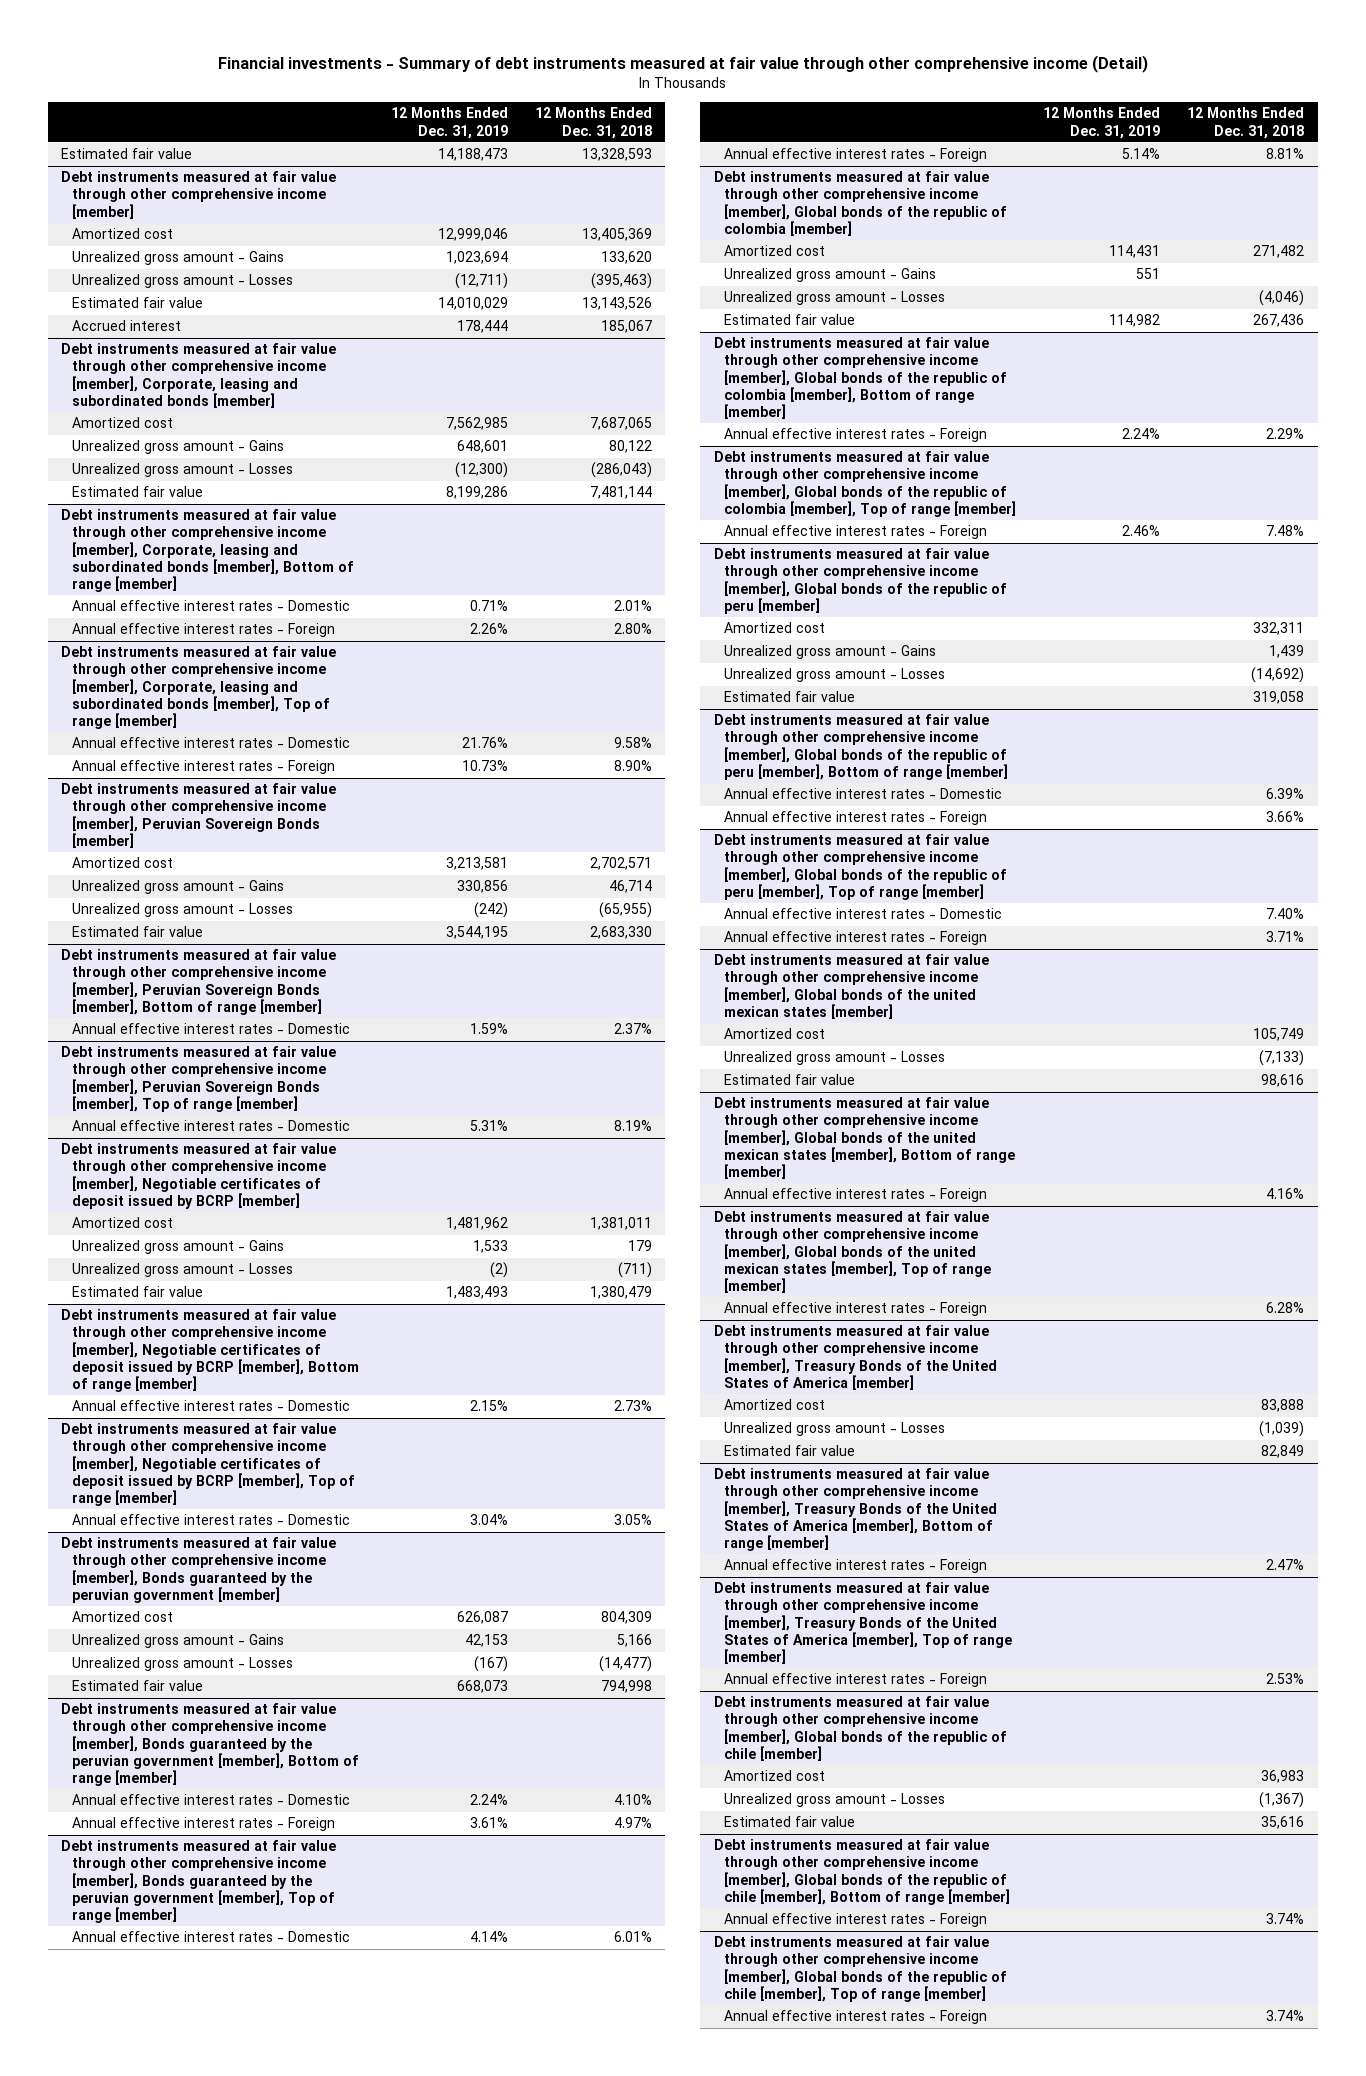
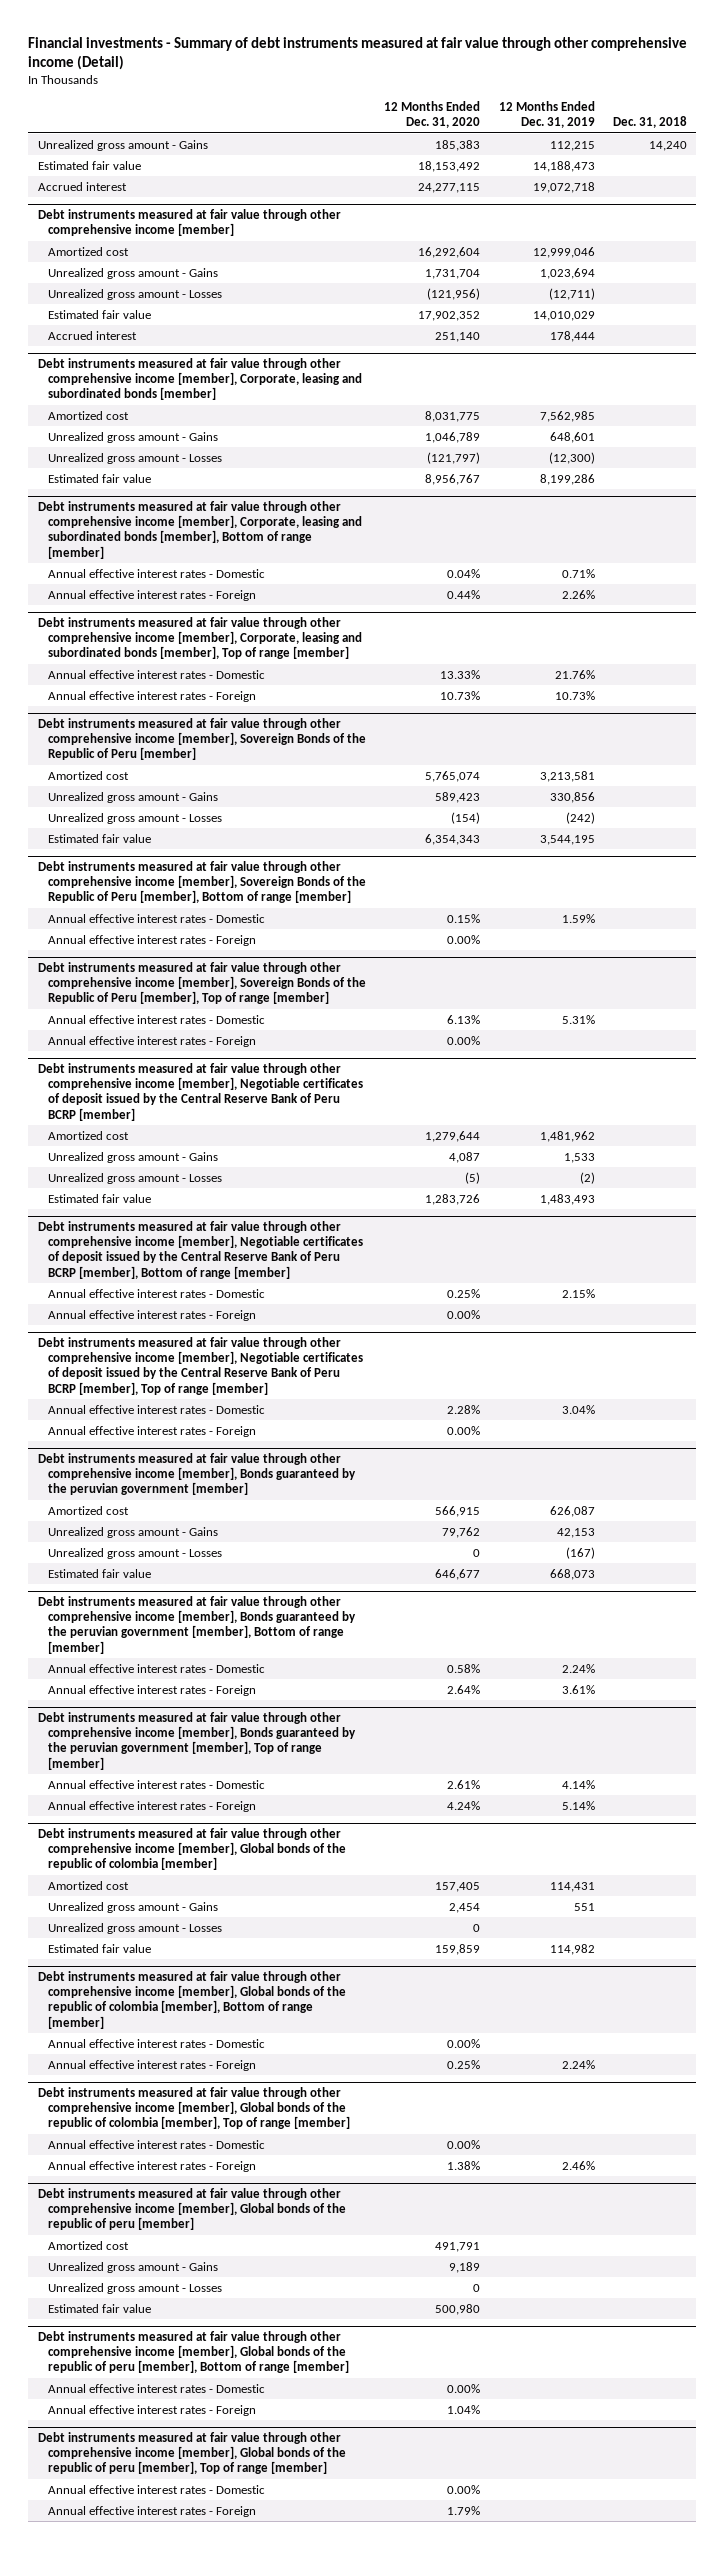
- | 12 Months Ended Dec. 31, 2019 | 12 Months Ended Dec. 31, 2018
+ | 12 Months Ended Dec. 31, 2020 | 12 Months Ended Dec. 31, 2019 | Dec. 31, 2018
+ Unrealized gross amount - Gains | 185,383 | 112,215 | 14,240
+ Accrued interest | 24,277,115 | 19,072,718 |
- Debt instruments measured at fair value through other comprehensive income [member], Peruvian Sovereign Bonds [member]
+ Debt instruments measured at fair value through other comprehensive income [member], Sovereign Bonds of the Republic of Peru [member]
- Debt instruments measured at fair value through other comprehensive income [member], Peruvian Sovereign Bonds [member], Bottom of range [member]
+ Debt instruments measured at fair value through other comprehensive income [member], Sovereign Bonds of the Republic of Peru [member], Bottom of range [member]
- Debt instruments measured at fair value through other comprehensive income [member], Peruvian Sovereign Bonds [member], Top of range [member]
+ Annual effective interest rates - Foreign | 0.00% | |
+ Debt instruments measured at fair value through other comprehensive income [member], Sovereign Bonds of the Republic of Peru [member], Top of range [member]
- Debt instruments measured at fair value through other comprehensive income [member], Negotiable certificates of deposit issued by BCRP [member]
+ Annual effective interest rates - Foreign | 0.00% | |
+ Debt instruments measured at fair value through other comprehensive income [member], Negotiable certificates of deposit issued by the Central Reserve Bank of Peru BCRP [member]
- Debt instruments measured at fair value through other comprehensive income [member], Negotiable certificates of deposit issued by BCRP [member], Bottom of range [member]
+ Debt instruments measured at fair value through other comprehensive income [member], Negotiable certificates of deposit issued by the Central Reserve Bank of Peru BCRP [member], Bottom of range [member]
- Debt instruments measured at fair value through other comprehensive income [member], Negotiable certificates of deposit issued by BCRP [member], Top of range [member]
+ Annual effective interest rates - Foreign | 0.00% | |
+ Debt instruments measured at fair value through other comprehensive income [member], Negotiable certificates of deposit issued by the Central Reserve Bank of Peru BCRP [member], Top of range [member]
+ Annual effective interest rates - Foreign | 0.00% | |
@ Debt instruments measured at fair value through other comprehensive income [member], Global bonds of the republic of colombia [member], Bottom of range [member]
+ Annual effective interest rates - Domestic | 0.00% | |
@ Debt instruments measured at fair value through other comprehensive income [member], Global bonds of the republic of colombia [member], Top of range [member]
+ Annual effective interest rates - Domestic | 0.00% | |
- Debt instruments measured at fair value through other comprehensive income [member], Global bonds of the united mexican states [member]
- Amortized cost | | 105,749
- Unrealized gross amount - Losses | | (7,133)
- Estimated fair value | | 98,616
- Debt instruments measured at fair value through other comprehensive income [member], Global bonds of the united mexican states [member], Bottom of range [member]
- Annual effective interest rates - Foreign | | 4.16%
- Debt instruments measured at fair value through other comprehensive income [member], Global bonds of the united mexican states [member], Top of range [member]
- Annual effective interest rates - Foreign | | 6.28%
- Debt instruments measured at fair value through other comprehensive income [member], Treasury Bonds of the United States of America [member]
- Amortized cost | | 83,888
- Unrealized gross amount - Losses | | (1,039)
- Estimated fair value | | 82,849
- Debt instruments measured at fair value through other comprehensive income [member], Treasury Bonds of the United States of America [member], Bottom of range [member]
- Annual effective interest rates - Foreign | | 2.47%
- Debt instruments measured at fair value through other comprehensive income [member], Treasury Bonds of the United States of America [member], Top of range [member]
- Annual effective interest rates - Foreign | | 2.53%
- Debt instruments measured at fair value through other comprehensive income [member], Global bonds of the republic of chile [member]
- Amortized cost | | 36,983
- Unrealized gross amount - Losses | | (1,367)
- Estimated fair value | | 35,616
- Debt instruments measured at fair value through other comprehensive income [member], Global bonds of the republic of chile [member], Bottom of range [member]
- Annual effective interest rates - Foreign | | 3.74%
- Debt instruments measured at fair value through other comprehensive income [member], Global bonds of the republic of chile [member], Top of range [member]
- Annual effective interest rates - Foreign | | 3.74%

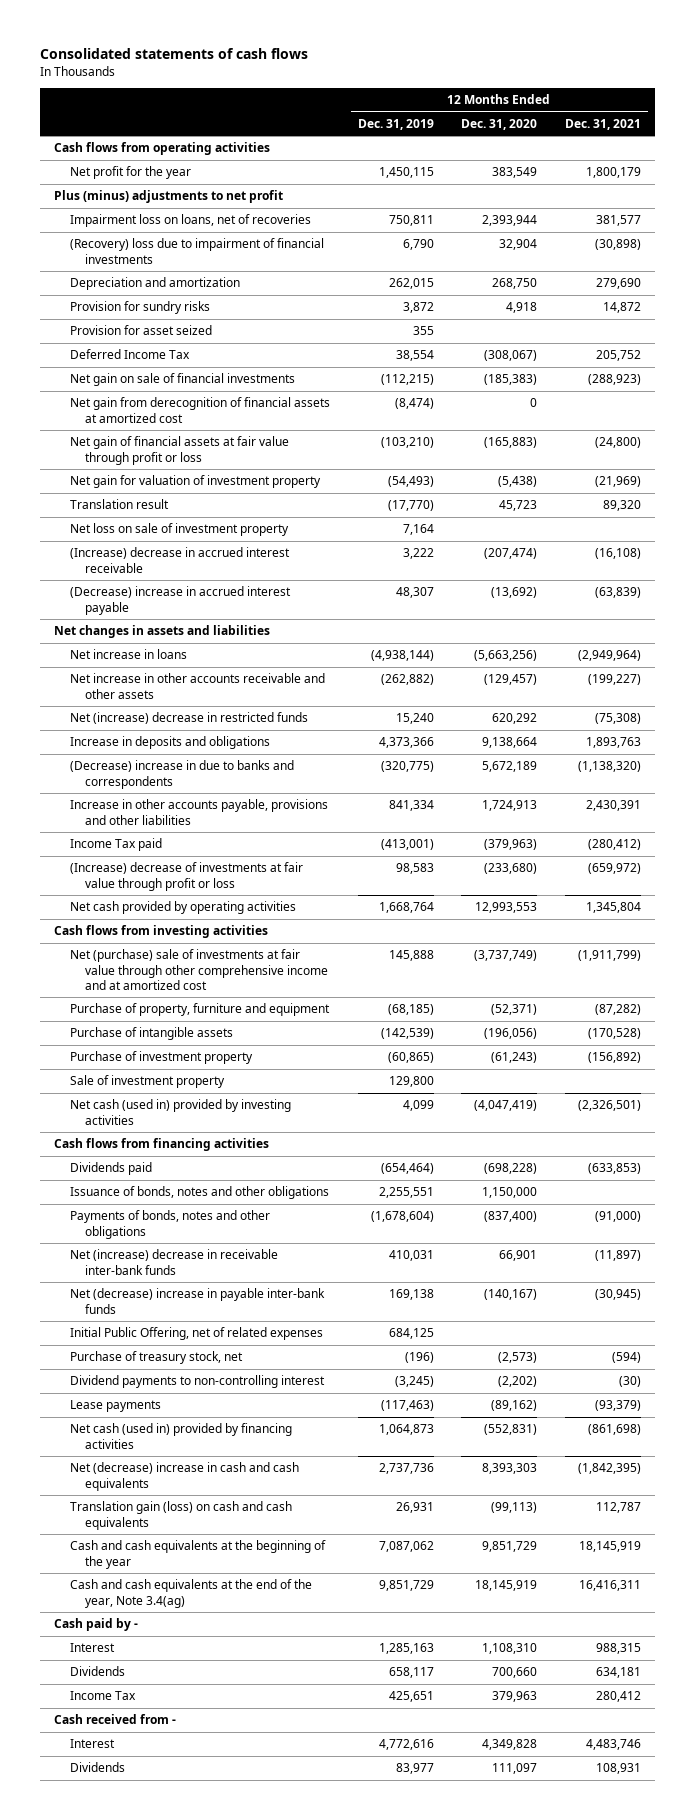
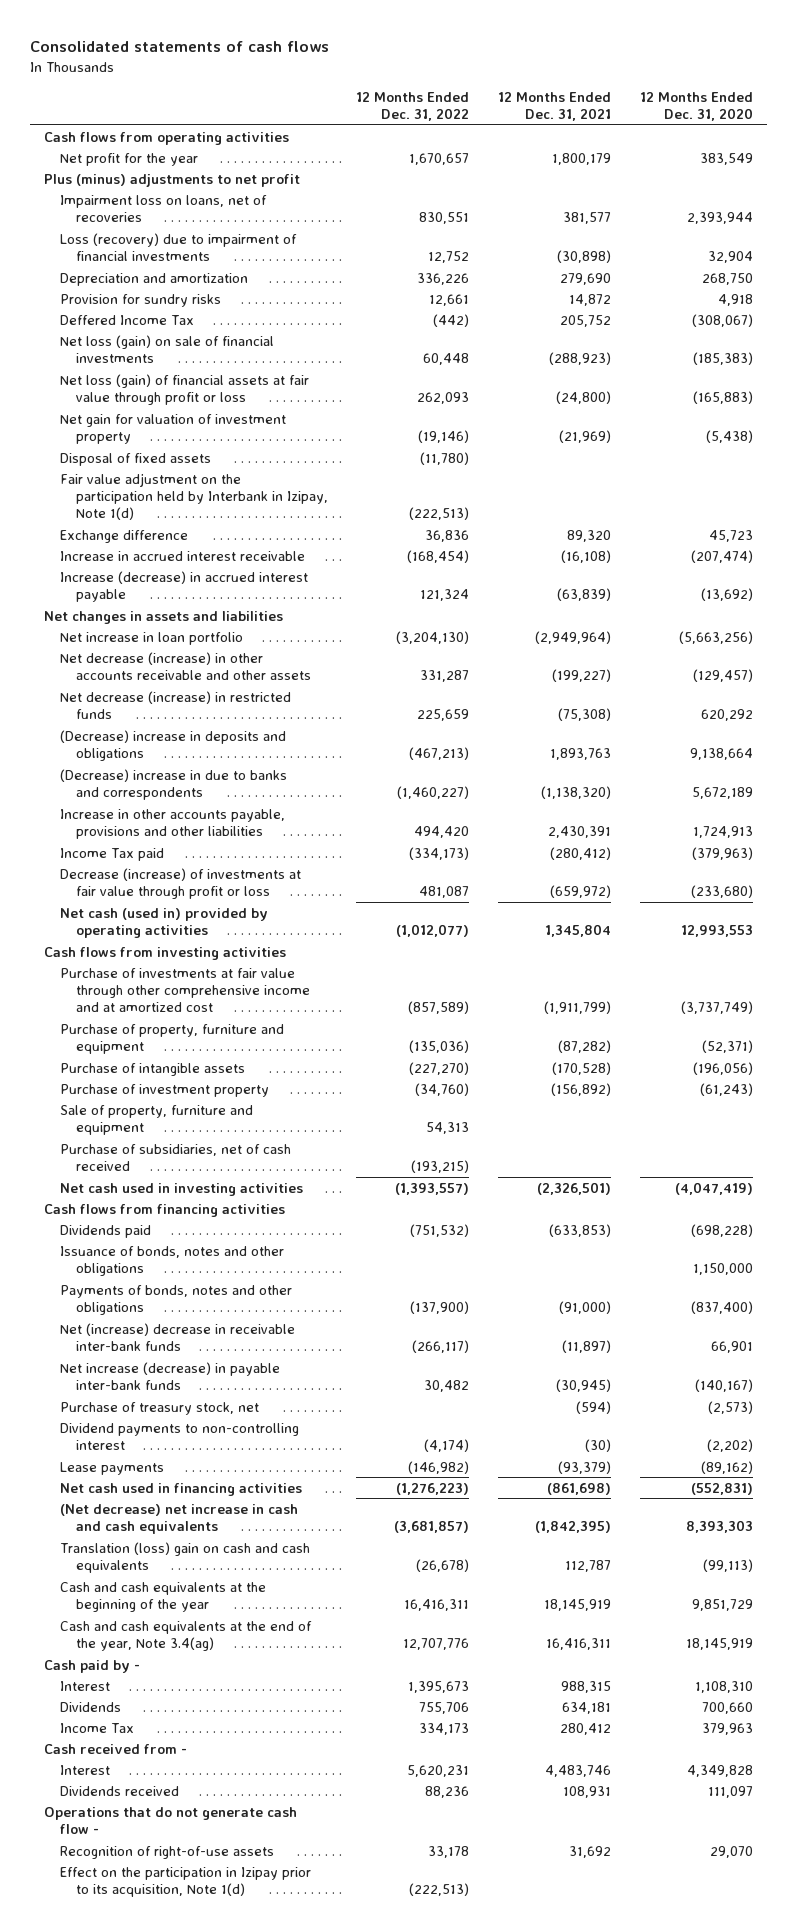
- | 12 Months Ended Dec. 31, 2019 | 12 Months Ended Dec. 31, 2020 | 12 Months Ended Dec. 31, 2021
+ | 12 Months Ended Dec. 31, 2022 | 12 Months Ended Dec. 31, 2021 | 12 Months Ended Dec. 31, 2020
- (Recovery) loss due to impairment of financial investments | 6,790 | 32,904 | (30,898)
+ Loss (recovery) due to impairment of financial investments | 12,752 | (30,898) | 32,904
- Provision for asset seized | 355 | |
- Deferred Income Tax | 38,554 | (308,067) | 205,752
- Net gain on sale of financial investments | (112,215) | (185,383) | (288,923)
- Net gain from derecognition of financial assets at amortized cost | (8,474) | 0 |
- Net gain of financial assets at fair value through profit or loss | (103,210) | (165,883) | (24,800)
+ Deffered Income Tax | (442) | 205,752 | (308,067)
+ Net loss (gain) on sale of financial investments | 60,448 | (288,923) | (185,383)
+ Net loss (gain) of financial assets at fair value through profit or loss | 262,093 | (24,800) | (165,883)
- Translation result | (17,770) | 45,723 | 89,320
- Net loss on sale of investment property | 7,164 | |
- (Increase) decrease in accrued interest receivable | 3,222 | (207,474) | (16,108)
- (Decrease) increase in accrued interest payable | 48,307 | (13,692) | (63,839)
+ Disposal of fixed assets | (11,780) | |
+ Fair value adjustment on the participation held by Interbank in Izipay, Note 1(d) | (222,513) | |
+ Exchange difference | 36,836 | 89,320 | 45,723
+ Increase in accrued interest receivable | (168,454) | (16,108) | (207,474)
+ Increase (decrease) in accrued interest payable | 121,324 | (63,839) | (13,692)
- Net increase in loans | (4,938,144) | (5,663,256) | (2,949,964)
- Net increase in other accounts receivable and other assets | (262,882) | (129,457) | (199,227)
- Net (increase) decrease in restricted funds | 15,240 | 620,292 | (75,308)
- Increase in deposits and obligations | 4,373,366 | 9,138,664 | 1,893,763
+ Net increase in loan portfolio | (3,204,130) | (2,949,964) | (5,663,256)
+ Net decrease (increase) in other accounts receivable and other assets | 331,287 | (199,227) | (129,457)
+ Net decrease (increase) in restricted funds | 225,659 | (75,308) | 620,292
+ (Decrease) increase in deposits and obligations | (467,213) | 1,893,763 | 9,138,664
- (Increase) decrease of investments at fair value through profit or loss | 98,583 | (233,680) | (659,972)
- Net cash provided by operating activities | 1,668,764 | 12,993,553 | 1,345,804
+ Decrease (increase) of investments at fair value through profit or loss | 481,087 | (659,972) | (233,680)
+ Net cash (used in) provided by operating activities | (1,012,077) | 1,345,804 | 12,993,553
- Net (purchase) sale of investments at fair value through other comprehensive income and at amortized cost | 145,888 | (3,737,749) | (1,911,799)
+ Purchase of investments at fair value through other comprehensive income and at amortized cost | (857,589) | (1,911,799) | (3,737,749)
- Sale of investment property | 129,800 | |
- Net cash (used in) provided by investing activities | 4,099 | (4,047,419) | (2,326,501)
+ Sale of property, furniture and equipment | 54,313 | |
+ Purchase of subsidiaries, net of cash received | (193,215) | |
+ Net cash used in investing activities | (1,393,557) | (2,326,501) | (4,047,419)
- Net (decrease) increase in payable inter-bank funds | 169,138 | (140,167) | (30,945)
- Initial Public Offering, net of related expenses | 684,125 | |
+ Net increase (decrease) in payable inter-bank funds | 30,482 | (30,945) | (140,167)
- Net cash (used in) provided by financing activities | 1,064,873 | (552,831) | (861,698)
- Net (decrease) increase in cash and cash equivalents | 2,737,736 | 8,393,303 | (1,842,395)
- Translation gain (loss) on cash and cash equivalents | 26,931 | (99,113) | 112,787
+ Net cash used in financing activities | (1,276,223) | (861,698) | (552,831)
+ (Net decrease) net increase in cash and cash equivalents | (3,681,857) | (1,842,395) | 8,393,303
+ Translation (loss) gain on cash and cash equivalents | (26,678) | 112,787 | (99,113)
- Dividends | 83,977 | 111,097 | 108,931
+ Dividends received | 88,236 | 108,931 | 111,097
+ Operations that do not generate cash flow -
+ Recognition of right-of-use assets | 33,178 | 31,692 | 29,070
+ Effect on the participation in Izipay prior to its acquisition, Note 1(d) | (222,513) | |

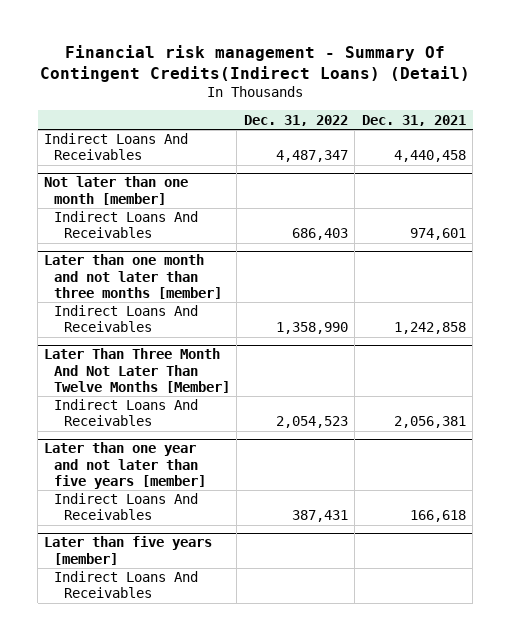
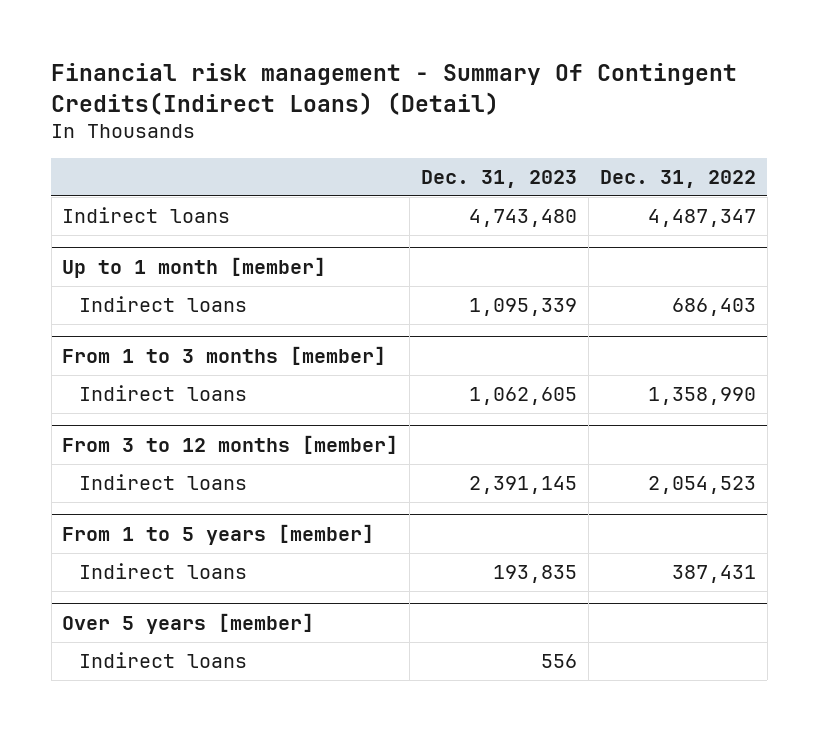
- | Dec. 31, 2022 | Dec. 31, 2021
+ | Dec. 31, 2023 | Dec. 31, 2022
- Indirect Loans And Receivables | 4,487,347 | 4,440,458
- Not later than one month [member]
- Indirect Loans And Receivables | 686,403 | 974,601
- Later than one month and not later than three months [member]
- Indirect Loans And Receivables | 1,358,990 | 1,242,858
- Later Than Three Month And Not Later Than Twelve Months [Member]
- Indirect Loans And Receivables | 2,054,523 | 2,056,381
- Later than one year and not later than five years [member]
- Indirect Loans And Receivables | 387,431 | 166,618
- Later than five years [member]
- Indirect Loans And Receivables
+ Indirect loans | 4,743,480 | 4,487,347
+ Up to 1 month [member]
+ Indirect loans | 1,095,339 | 686,403
+ From 1 to 3 months [member]
+ Indirect loans | 1,062,605 | 1,358,990
+ From 3 to 12 months [member]
+ Indirect loans | 2,391,145 | 2,054,523
+ From 1 to 5 years [member]
+ Indirect loans | 193,835 | 387,431
+ Over 5 years [member]
+ Indirect loans | 556 |

